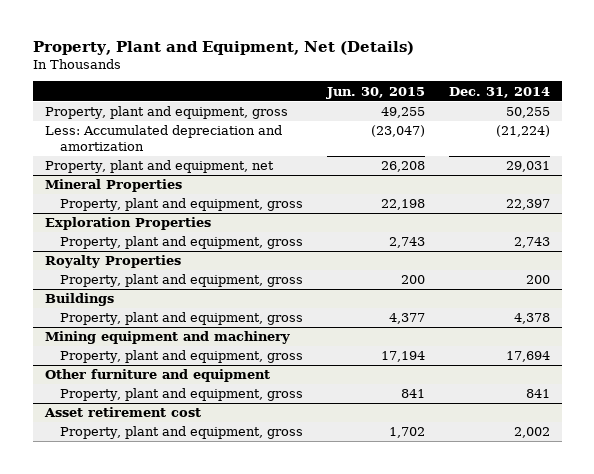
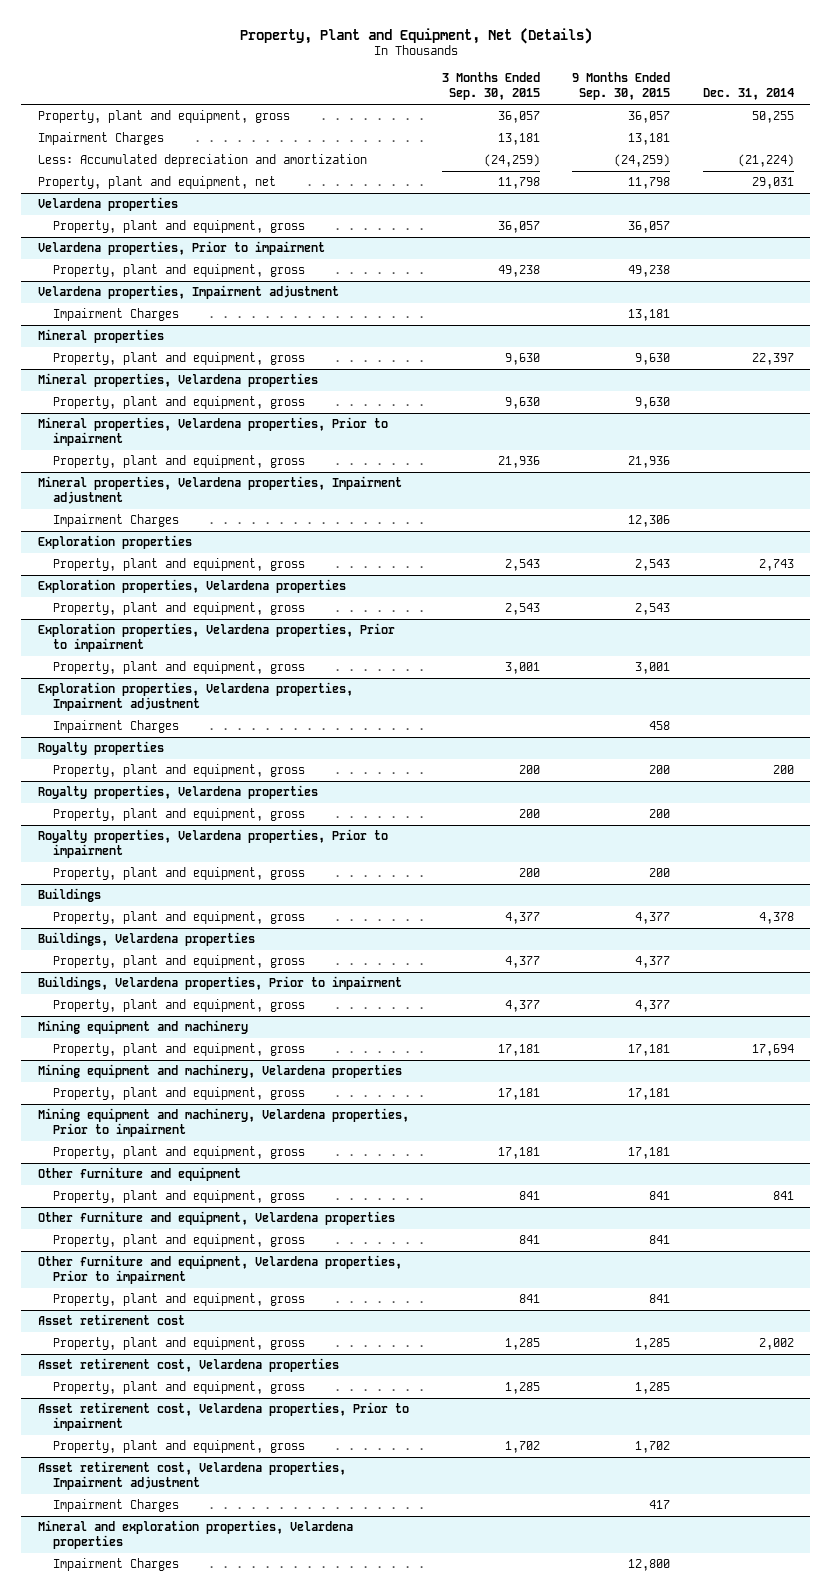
- | Jun. 30, 2015 | Dec. 31, 2014
+ | 3 Months Ended Sep. 30, 2015 | 9 Months Ended Sep. 30, 2015 | Dec. 31, 2014
+ Impairment Charges | 13,181 | 13,181 |
- Mineral Properties
+ Velardena properties
+ Property, plant and equipment, gross | 36,057 | 36,057 |
+ Velardena properties, Prior to impairment
+ Property, plant and equipment, gross | 49,238 | 49,238 |
+ Velardena properties, Impairment adjustment
+ Impairment Charges | | 13,181 |
+ Mineral properties
- Exploration Properties
+ Mineral properties, Velardena properties
+ Property, plant and equipment, gross | 9,630 | 9,630 |
+ Mineral properties, Velardena properties, Prior to impairment
+ Property, plant and equipment, gross | 21,936 | 21,936 |
+ Mineral properties, Velardena properties, Impairment adjustment
+ Impairment Charges | | 12,306 |
+ Exploration properties
- Royalty Properties
+ Exploration properties, Velardena properties
+ Property, plant and equipment, gross | 2,543 | 2,543 |
+ Exploration properties, Velardena properties, Prior to impairment
+ Property, plant and equipment, gross | 3,001 | 3,001 |
+ Exploration properties, Velardena properties, Impairment adjustment
+ Impairment Charges | | 458 |
+ Royalty properties
+ Royalty properties, Velardena properties
+ Property, plant and equipment, gross | 200 | 200 |
+ Royalty properties, Velardena properties, Prior to impairment
+ Property, plant and equipment, gross | 200 | 200 |
+ Buildings, Velardena properties
+ Property, plant and equipment, gross | 4,377 | 4,377 |
+ Buildings, Velardena properties, Prior to impairment
+ Property, plant and equipment, gross | 4,377 | 4,377 |
+ Mining equipment and machinery, Velardena properties
+ Property, plant and equipment, gross | 17,181 | 17,181 |
+ Mining equipment and machinery, Velardena properties, Prior to impairment
+ Property, plant and equipment, gross | 17,181 | 17,181 |
+ Other furniture and equipment, Velardena properties
+ Property, plant and equipment, gross | 841 | 841 |
+ Other furniture and equipment, Velardena properties, Prior to impairment
+ Property, plant and equipment, gross | 841 | 841 |
+ Asset retirement cost, Velardena properties
+ Property, plant and equipment, gross | 1,285 | 1,285 |
+ Asset retirement cost, Velardena properties, Prior to impairment
+ Property, plant and equipment, gross | 1,702 | 1,702 |
+ Asset retirement cost, Velardena properties, Impairment adjustment
+ Impairment Charges | | 417 |
+ Mineral and exploration properties, Velardena properties
+ Impairment Charges | | 12,800 |

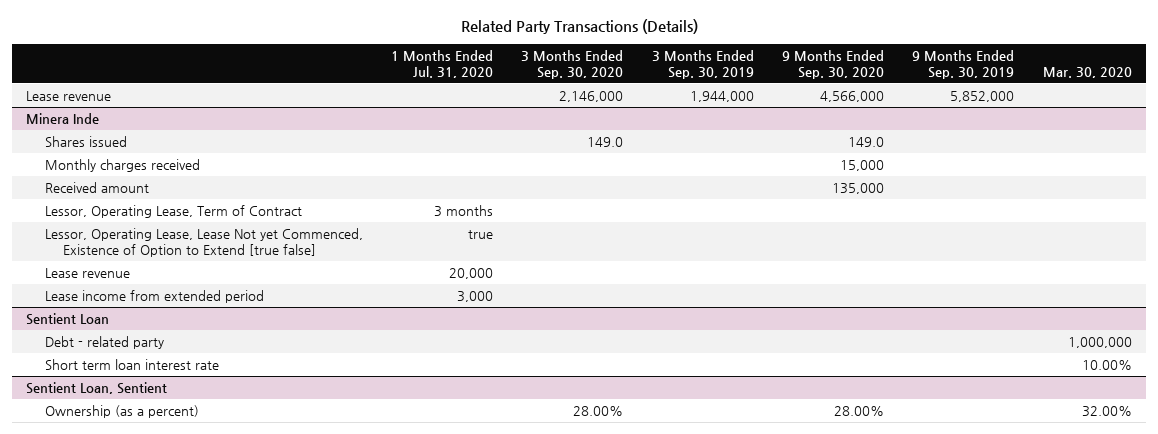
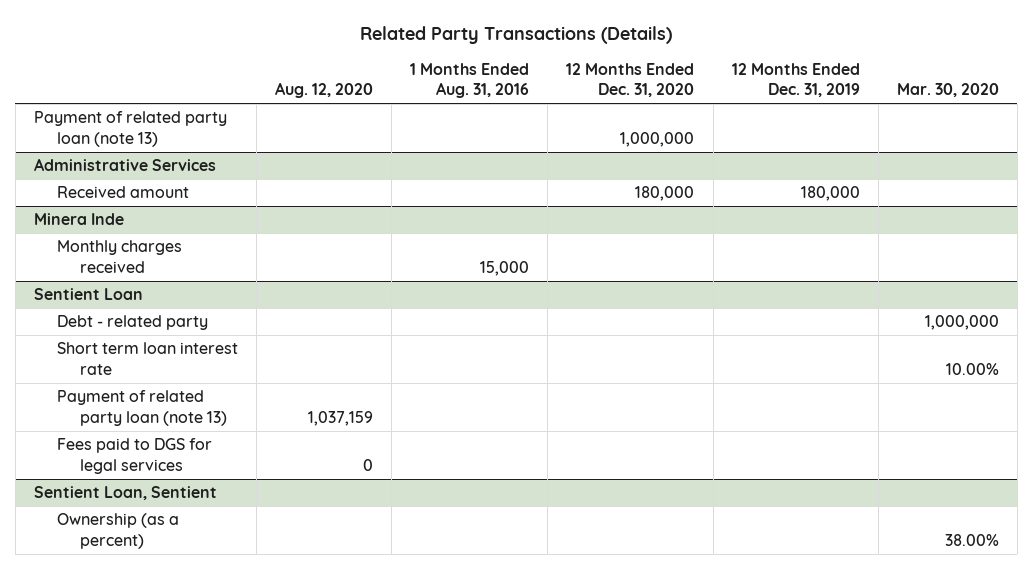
- | 1 Months Ended Jul. 31, 2020 | 3 Months Ended Sep. 30, 2020 | 3 Months Ended Sep. 30, 2019 | 9 Months Ended Sep. 30, 2020 | 9 Months Ended Sep. 30, 2019 | Mar. 30, 2020
+ | Aug. 12, 2020 | 1 Months Ended Aug. 31, 2016 | 12 Months Ended Dec. 31, 2020 | 12 Months Ended Dec. 31, 2019 | Mar. 30, 2020
- Lease revenue | | 2,146,000 | 1,944,000 | 4,566,000 | 5,852,000 |
+ Payment of related party loan (note 13) | | | 1,000,000 | |
+ Administrative Services
+ Received amount | | | 180,000 | 180,000 |
@ Minera Inde
- Shares issued | | 149.0 | | 149.0 | |
- Received amount | | | | 135,000 | |
- Lessor, Operating Lease, Term of Contract | 3 months | | | | |
- Lessor, Operating Lease, Lease Not yet Commenced, Existence of Option to Extend [true false] | true | | | | |
- Lease revenue | 20,000 | | | | |
- Lease income from extended period | 3,000 | | | | |
@ Sentient Loan
+ Payment of related party loan (note 13) | 1,037,159 | | | |
+ Fees paid to DGS for legal services | 0 | | | |
@ Sentient Loan, Sentient
- Ownership (as a percent) | | 28.00% | | 28.00% | | 32.00%
+ Ownership (as a percent) | | | | | 38.00%

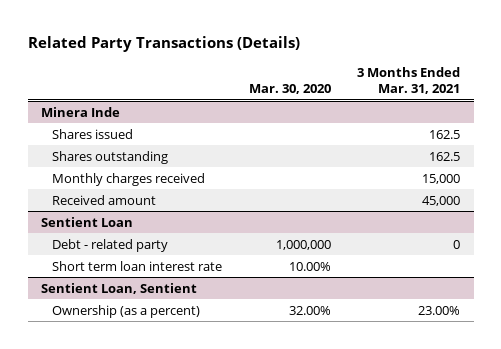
- | Aug. 12, 2020 | 1 Months Ended Aug. 31, 2016 | 12 Months Ended Dec. 31, 2020 | 12 Months Ended Dec. 31, 2019 | Mar. 30, 2020
+ | Mar. 30, 2020 | 3 Months Ended Mar. 31, 2021
- Payment of related party loan (note 13) | | | 1,000,000 | |
- Administrative Services
- Received amount | | | 180,000 | 180,000 |
@ Minera Inde
+ Shares issued | | 162.5
+ Shares outstanding | | 162.5
+ Received amount | | 45,000
@ Sentient Loan
- Payment of related party loan (note 13) | 1,037,159 | | | |
- Fees paid to DGS for legal services | 0 | | | |
@ Sentient Loan, Sentient
- Ownership (as a percent) | | | | | 38.00%
+ Ownership (as a percent) | 32.00% | 23.00%

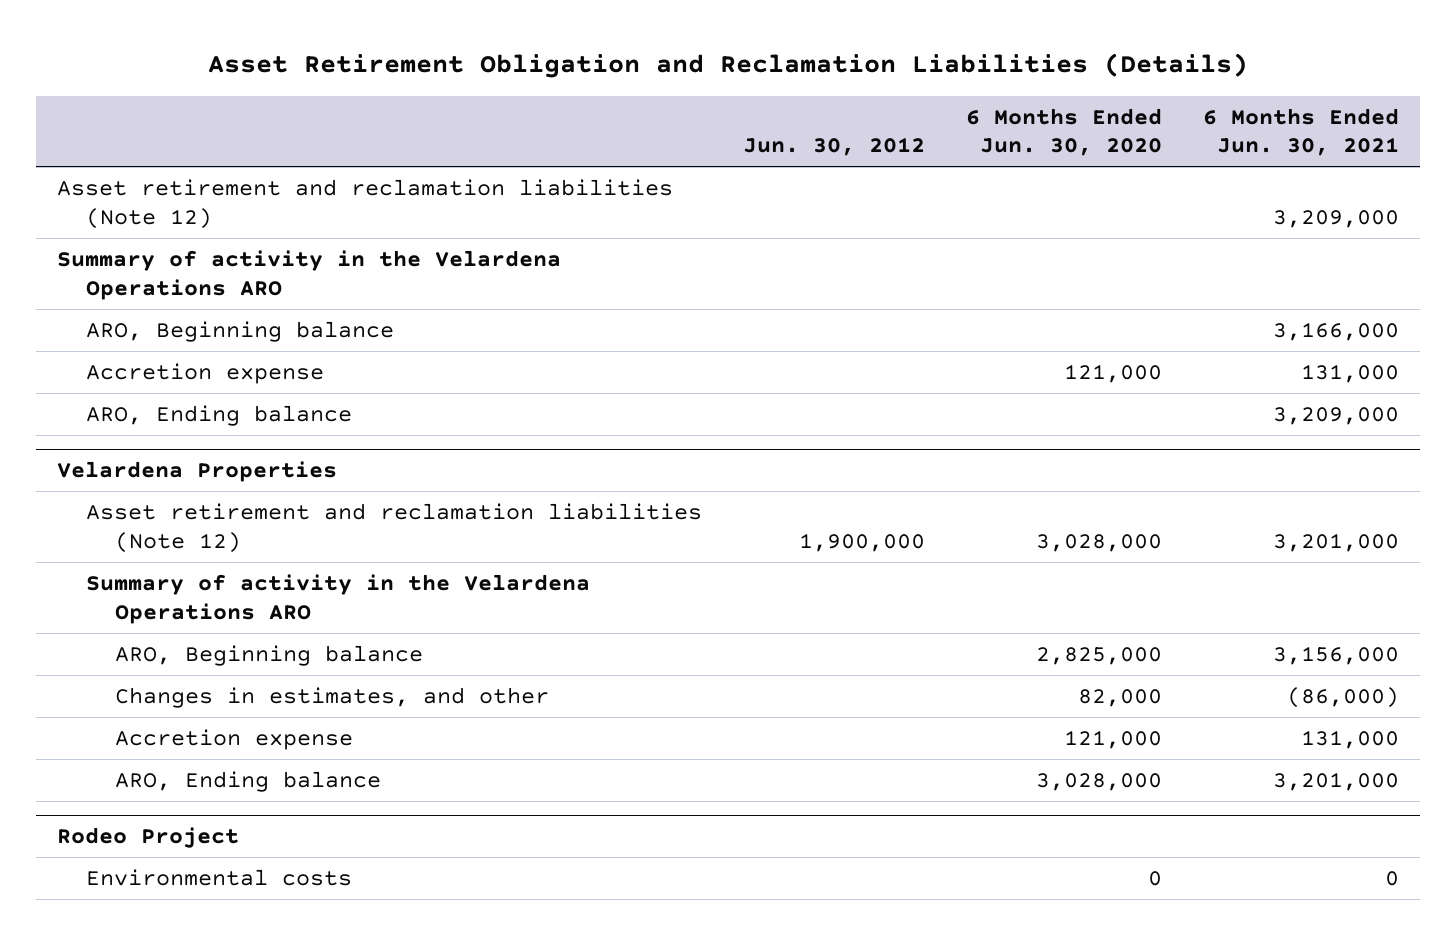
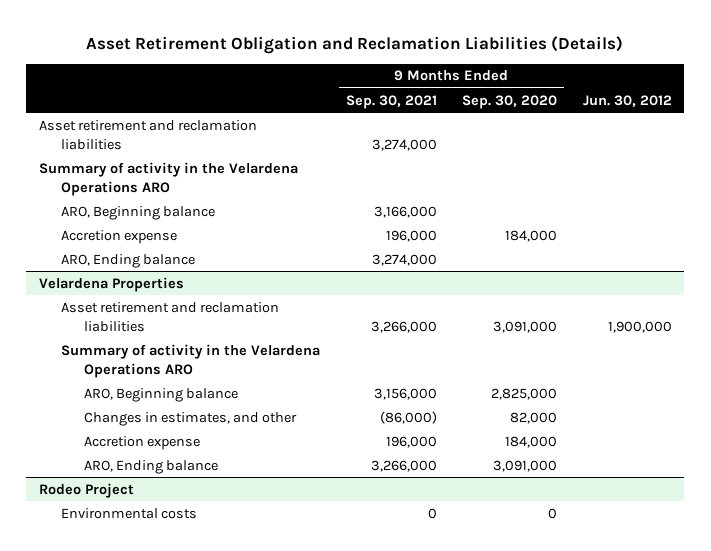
- | Jun. 30, 2012 | 6 Months Ended Jun. 30, 2020 | 6 Months Ended Jun. 30, 2021
+ | 9 Months Ended Sep. 30, 2021 | 9 Months Ended Sep. 30, 2020 | Jun. 30, 2012
- Asset retirement and reclamation liabilities (Note 12) | | | 3,209,000
+ Asset retirement and reclamation liabilities | 3,274,000 | |
@ Velardena Properties
- Asset retirement and reclamation liabilities (Note 12) | 1,900,000 | 3,028,000 | 3,201,000
+ Asset retirement and reclamation liabilities | 3,266,000 | 3,091,000 | 1,900,000

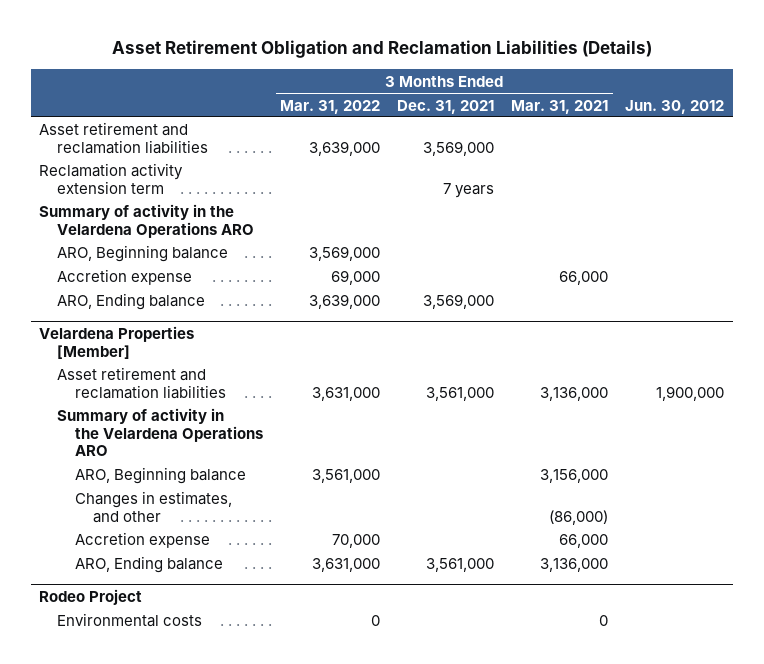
- | 9 Months Ended Sep. 30, 2021 | 9 Months Ended Sep. 30, 2020 | Jun. 30, 2012
+ | 3 Months Ended Mar. 31, 2022 | 3 Months Ended Dec. 31, 2021 | 3 Months Ended Mar. 31, 2021 | Jun. 30, 2012
+ Reclamation activity extension term | | 7 years | |
- Velardena Properties
+ Velardena Properties [Member]

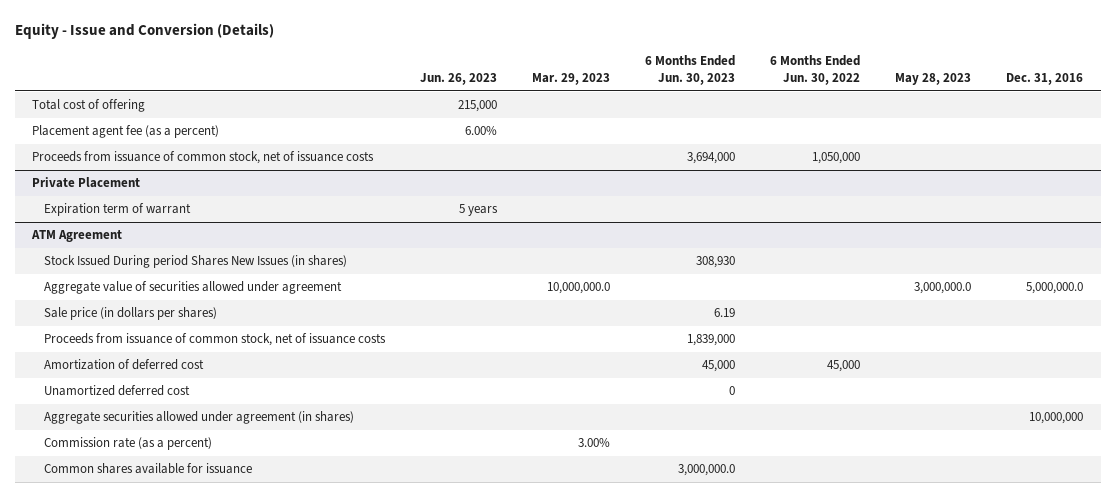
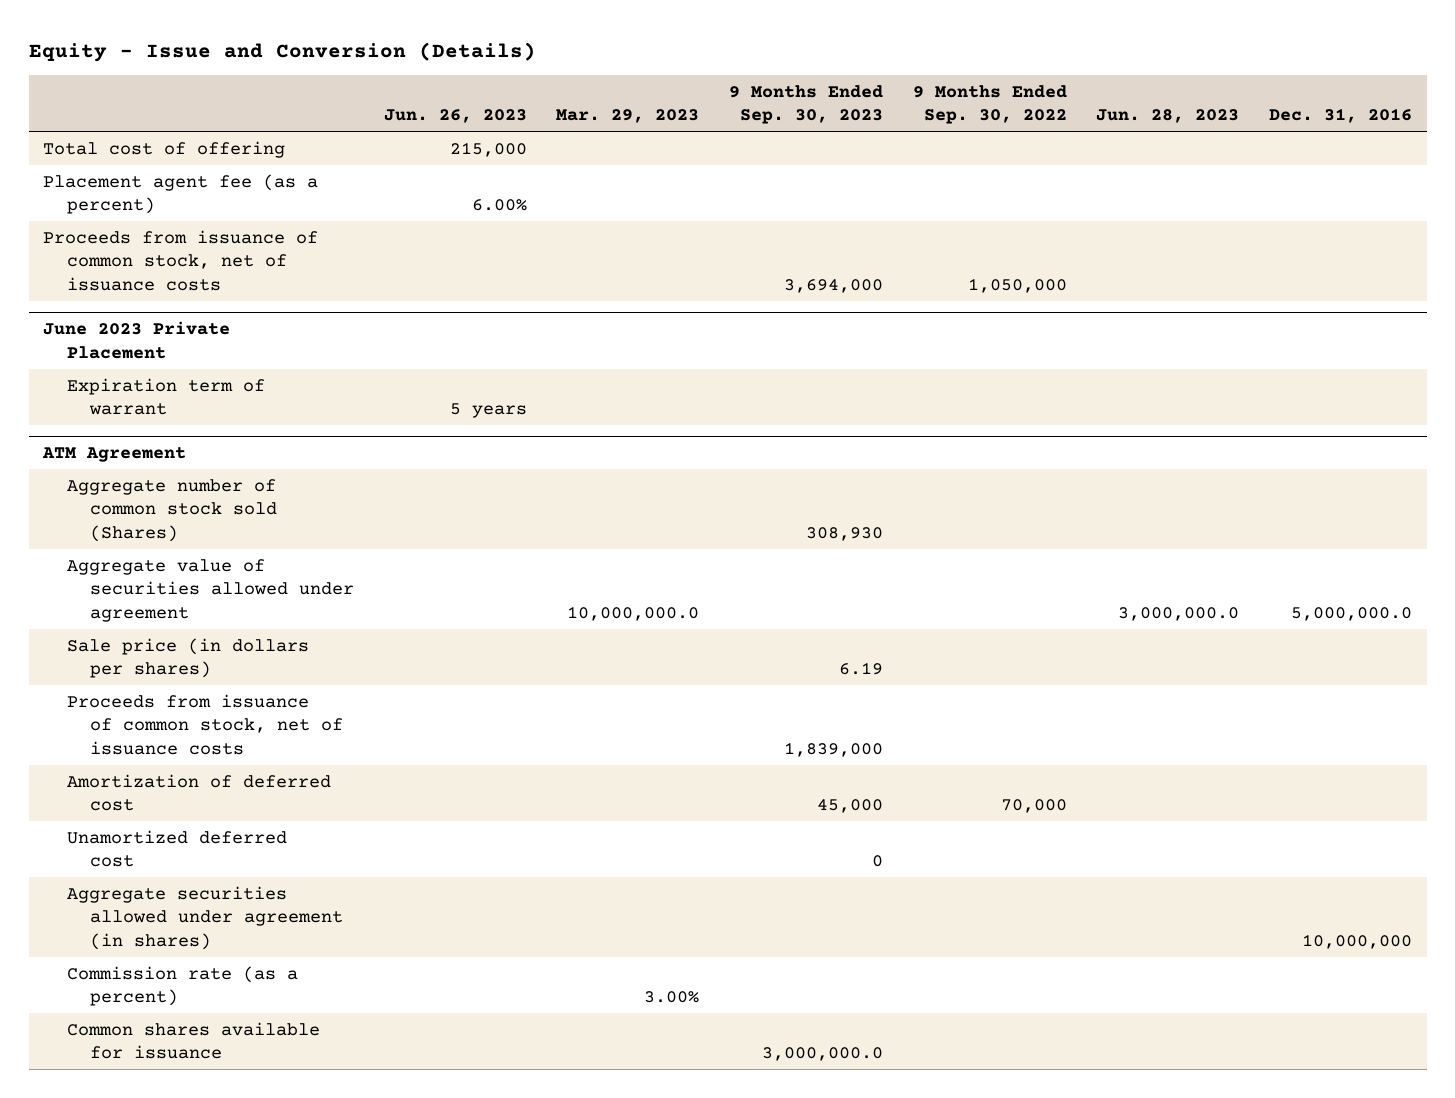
- | Jun. 26, 2023 | Mar. 29, 2023 | 6 Months Ended Jun. 30, 2023 | 6 Months Ended Jun. 30, 2022 | May 28, 2023 | Dec. 31, 2016
+ | Jun. 26, 2023 | Mar. 29, 2023 | 9 Months Ended Sep. 30, 2023 | 9 Months Ended Sep. 30, 2022 | Jun. 28, 2023 | Dec. 31, 2016
- Private Placement
+ June 2023 Private Placement
@ ATM Agreement
- Stock Issued During period Shares New Issues (in shares) | | | 308,930 | | |
+ Aggregate number of common stock sold (Shares) | | | 308,930 | | |

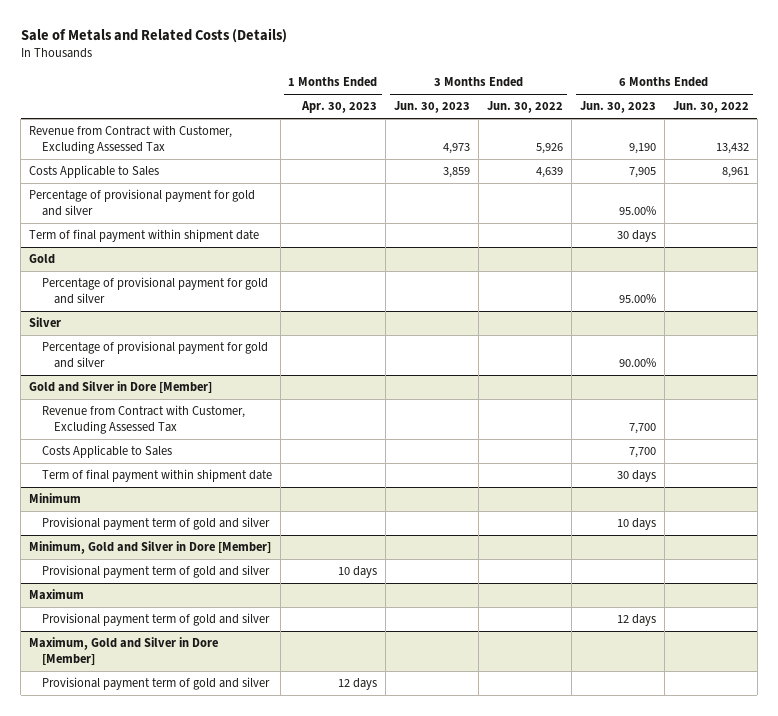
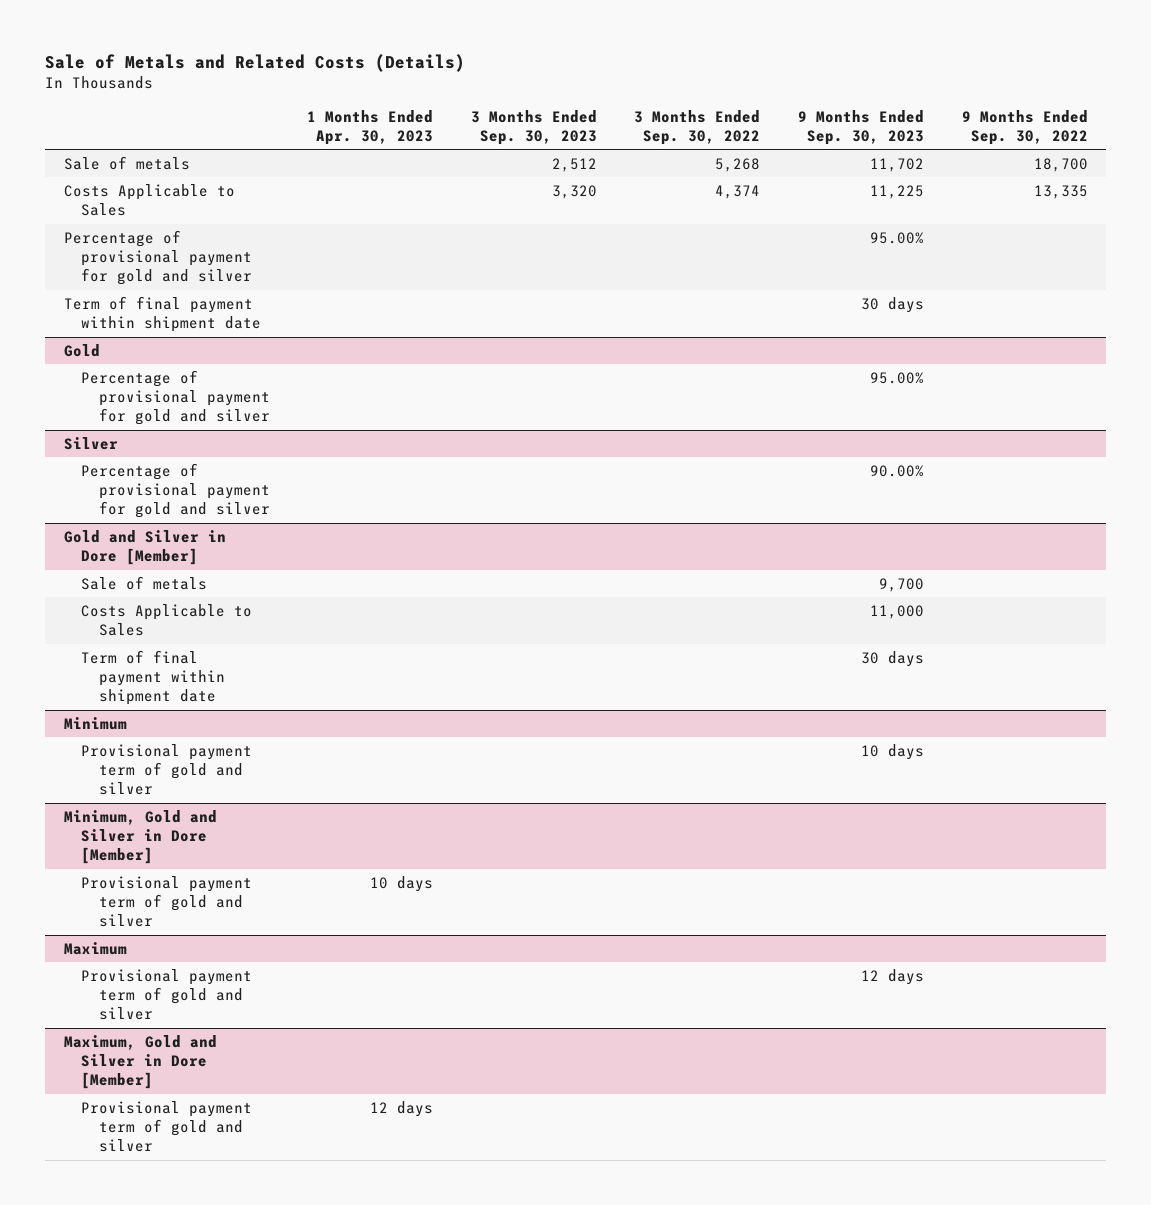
- | 1 Months Ended Apr. 30, 2023 | 3 Months Ended Jun. 30, 2023 | 3 Months Ended Jun. 30, 2022 | 6 Months Ended Jun. 30, 2023 | 6 Months Ended Jun. 30, 2022
+ | 1 Months Ended Apr. 30, 2023 | 3 Months Ended Sep. 30, 2023 | 3 Months Ended Sep. 30, 2022 | 9 Months Ended Sep. 30, 2023 | 9 Months Ended Sep. 30, 2022
- Revenue from Contract with Customer, Excluding Assessed Tax | | 4,973 | 5,926 | 9,190 | 13,432
+ Sale of metals | | 2,512 | 5,268 | 11,702 | 18,700
@ Gold and Silver in Dore [Member]
- Revenue from Contract with Customer, Excluding Assessed Tax | | | | 7,700 |
+ Sale of metals | | | | 9,700 |

